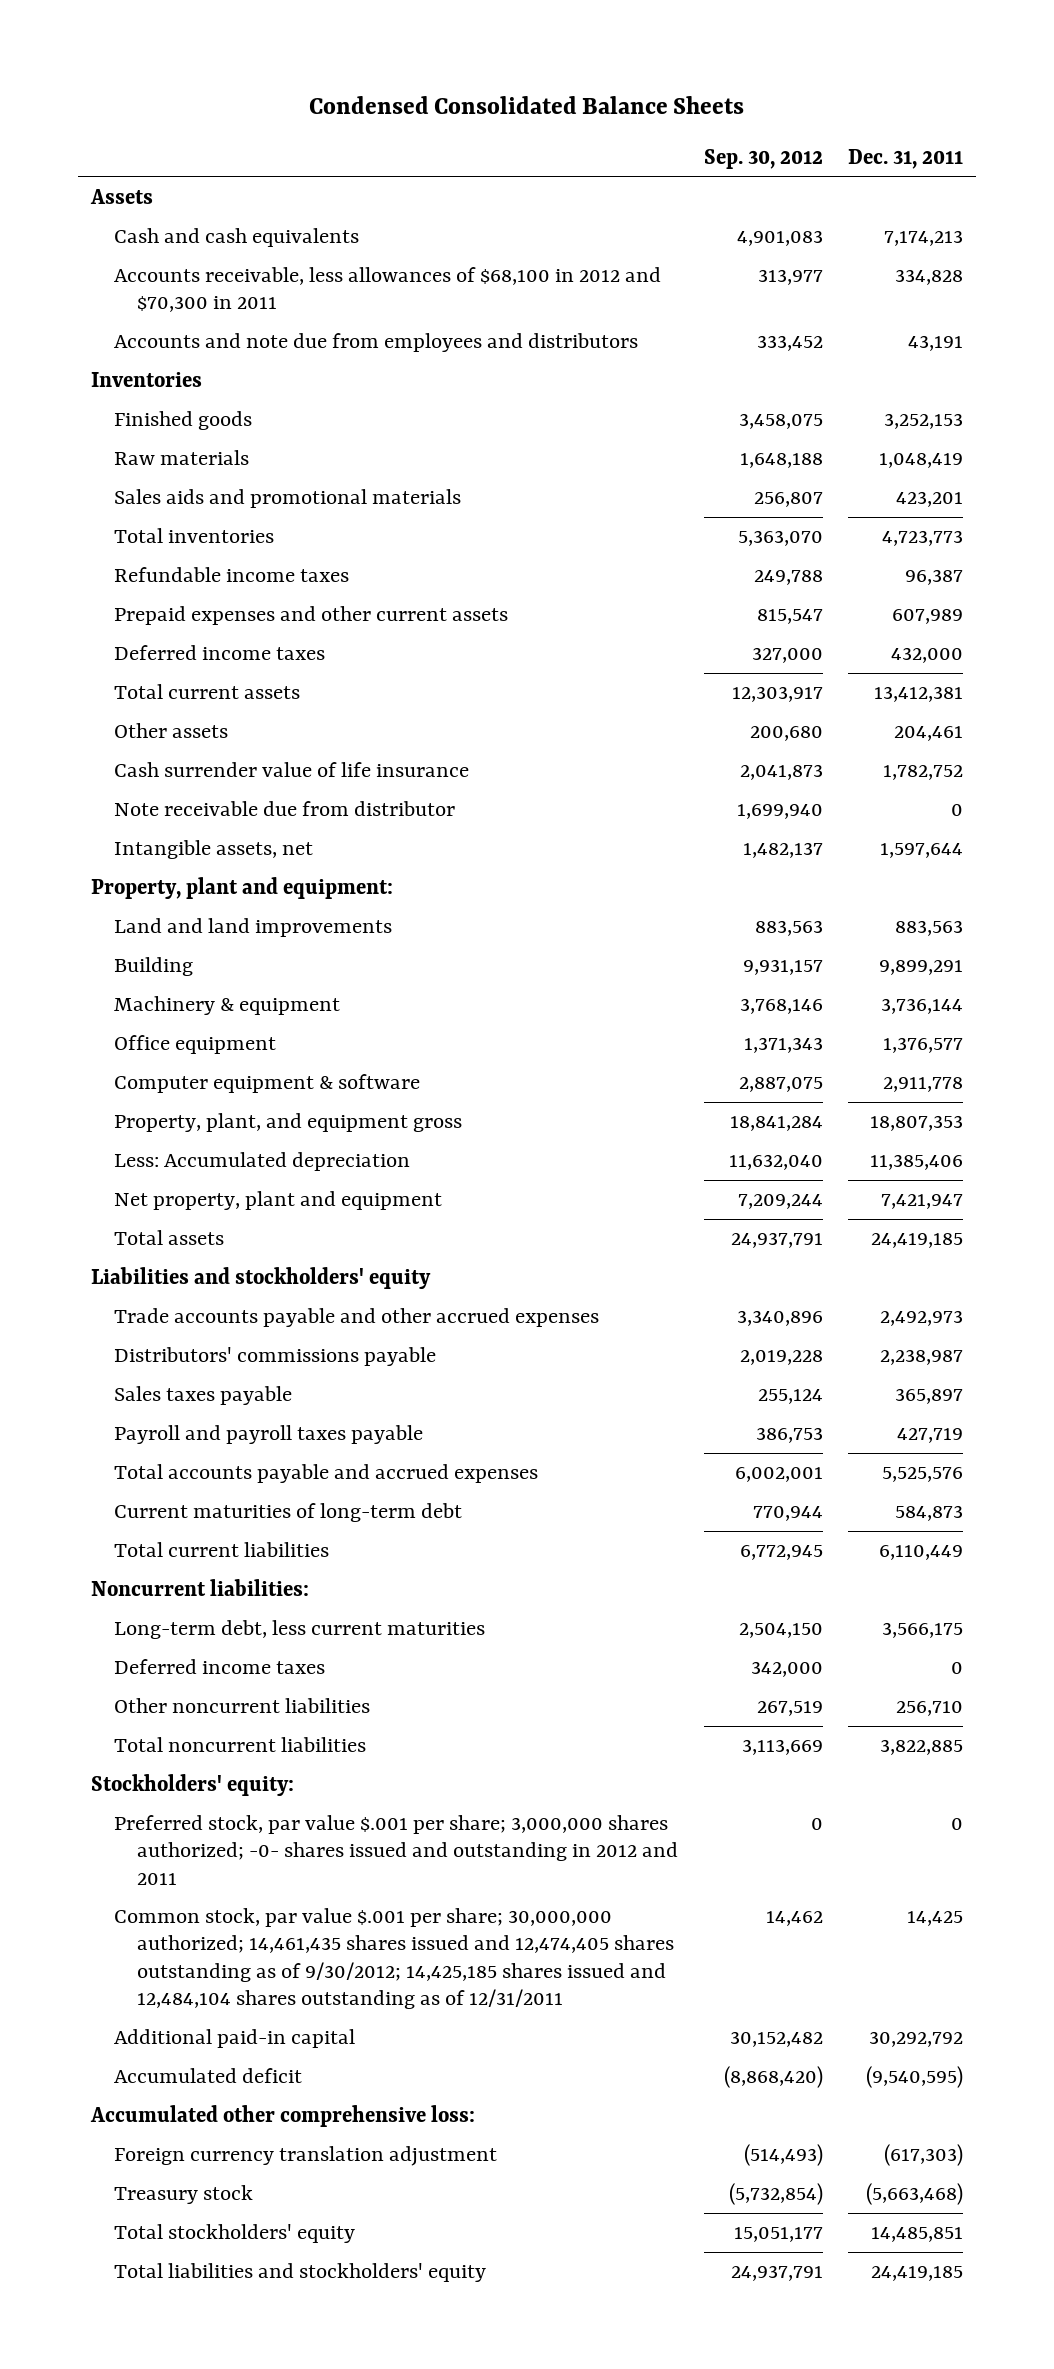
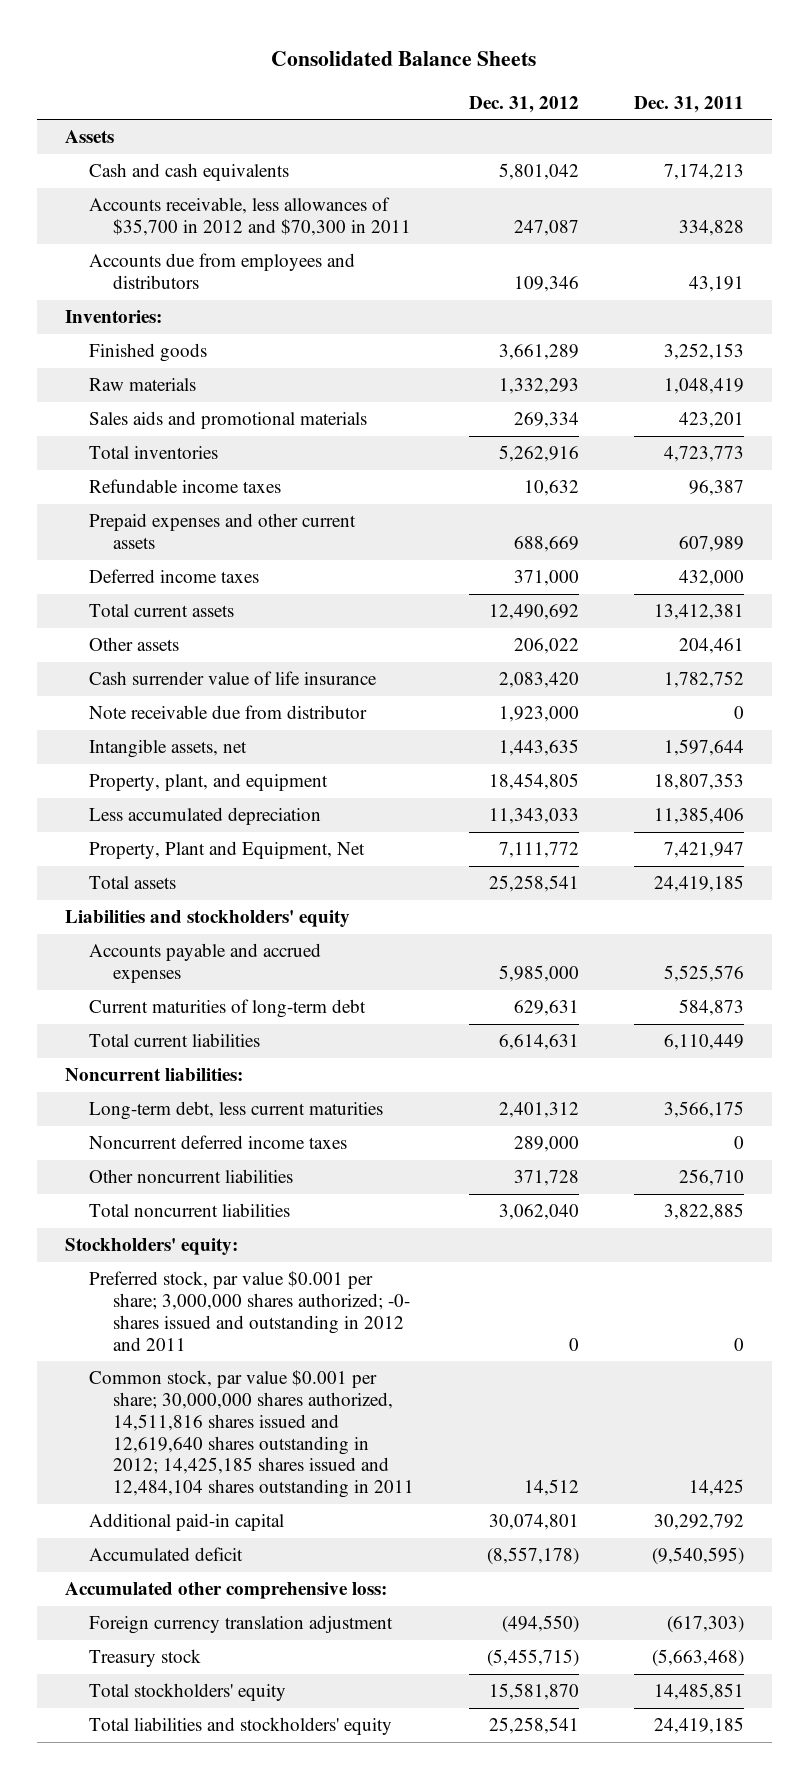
- Condensed Consolidated Balance Sheets
+ Consolidated Balance Sheets
- | Sep. 30, 2012 | Dec. 31, 2011
+ | Dec. 31, 2012 | Dec. 31, 2011
- Accounts receivable, less allowances of $68,100 in 2012 and $70,300 in 2011 | 313,977 | 334,828
- Accounts and note due from employees and distributors | 333,452 | 43,191
- Inventories
+ Accounts receivable, less allowances of $35,700 in 2012 and $70,300 in 2011 | 247,087 | 334,828
+ Accounts due from employees and distributors | 109,346 | 43,191
+ Inventories:
- Property, plant and equipment:
- Land and land improvements | 883,563 | 883,563
- Building | 9,931,157 | 9,899,291
- Machinery & equipment | 3,768,146 | 3,736,144
- Office equipment | 1,371,343 | 1,376,577
- Computer equipment & software | 2,887,075 | 2,911,778
- Property, plant, and equipment gross | 18,841,284 | 18,807,353
- Less: Accumulated depreciation | 11,632,040 | 11,385,406
- Net property, plant and equipment | 7,209,244 | 7,421,947
+ Property, plant, and equipment | 18,454,805 | 18,807,353
+ Less accumulated depreciation | 11,343,033 | 11,385,406
+ Property, Plant and Equipment, Net | 7,111,772 | 7,421,947
- Trade accounts payable and other accrued expenses | 3,340,896 | 2,492,973
- Distributors' commissions payable | 2,019,228 | 2,238,987
- Sales taxes payable | 255,124 | 365,897
- Payroll and payroll taxes payable | 386,753 | 427,719
- Total accounts payable and accrued expenses | 6,002,001 | 5,525,576
+ Accounts payable and accrued expenses | 5,985,000 | 5,525,576
- Deferred income taxes | 342,000 | 0
+ Noncurrent deferred income taxes | 289,000 | 0
- Preferred stock, par value $.001 per share; 3,000,000 shares authorized; -0- shares issued and outstanding in 2012 and 2011 | 0 | 0
- Common stock, par value $.001 per share; 30,000,000 authorized; 14,461,435 shares issued and 12,474,405 shares outstanding as of 9/30/2012; 14,425,185 shares issued and 12,484,104 shares outstanding as of 12/31/2011 | 14,462 | 14,425
+ Preferred stock, par value $0.001 per share; 3,000,000 shares authorized; -0- shares issued and outstanding in 2012 and 2011 | 0 | 0
+ Common stock, par value $0.001 per share; 30,000,000 shares authorized, 14,511,816 shares issued and 12,619,640 shares outstanding in 2012; 14,425,185 shares issued and 12,484,104 shares outstanding in 2011 | 14,512 | 14,425

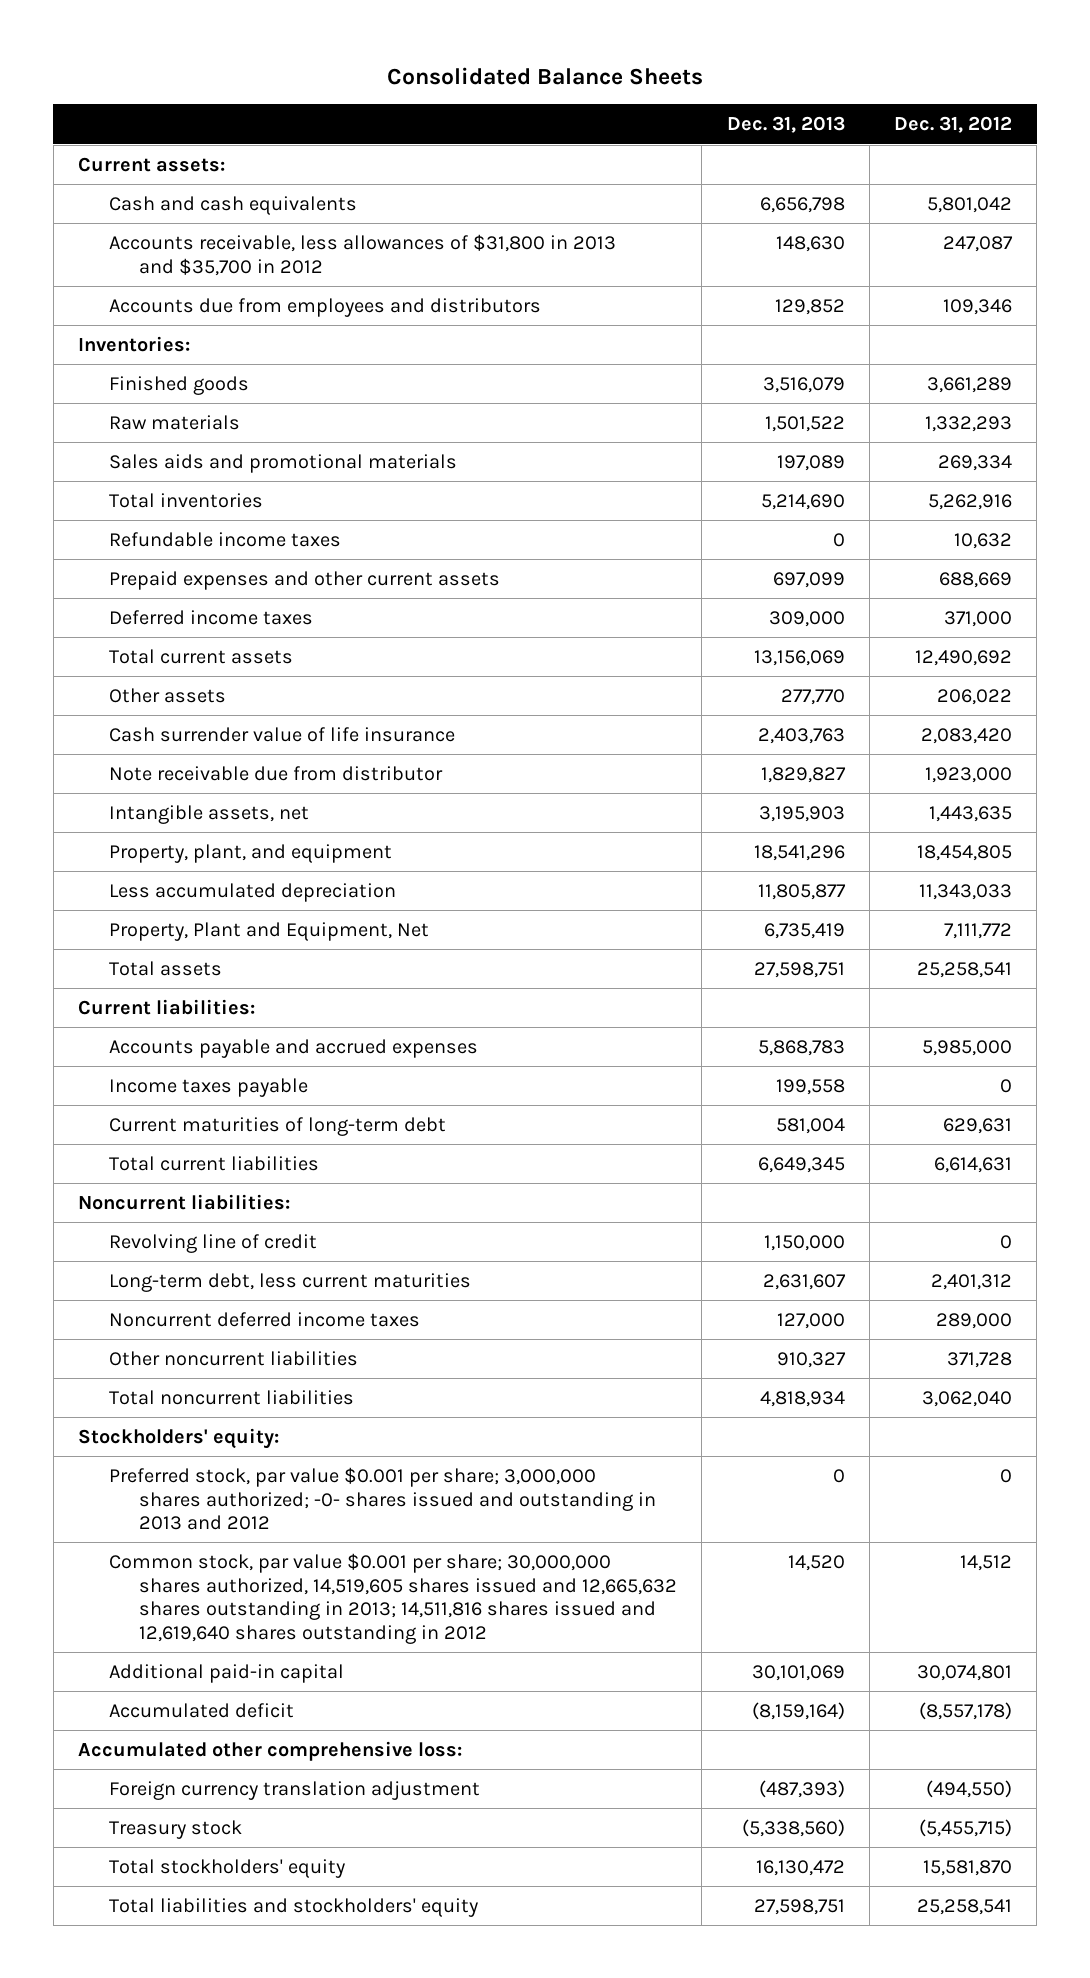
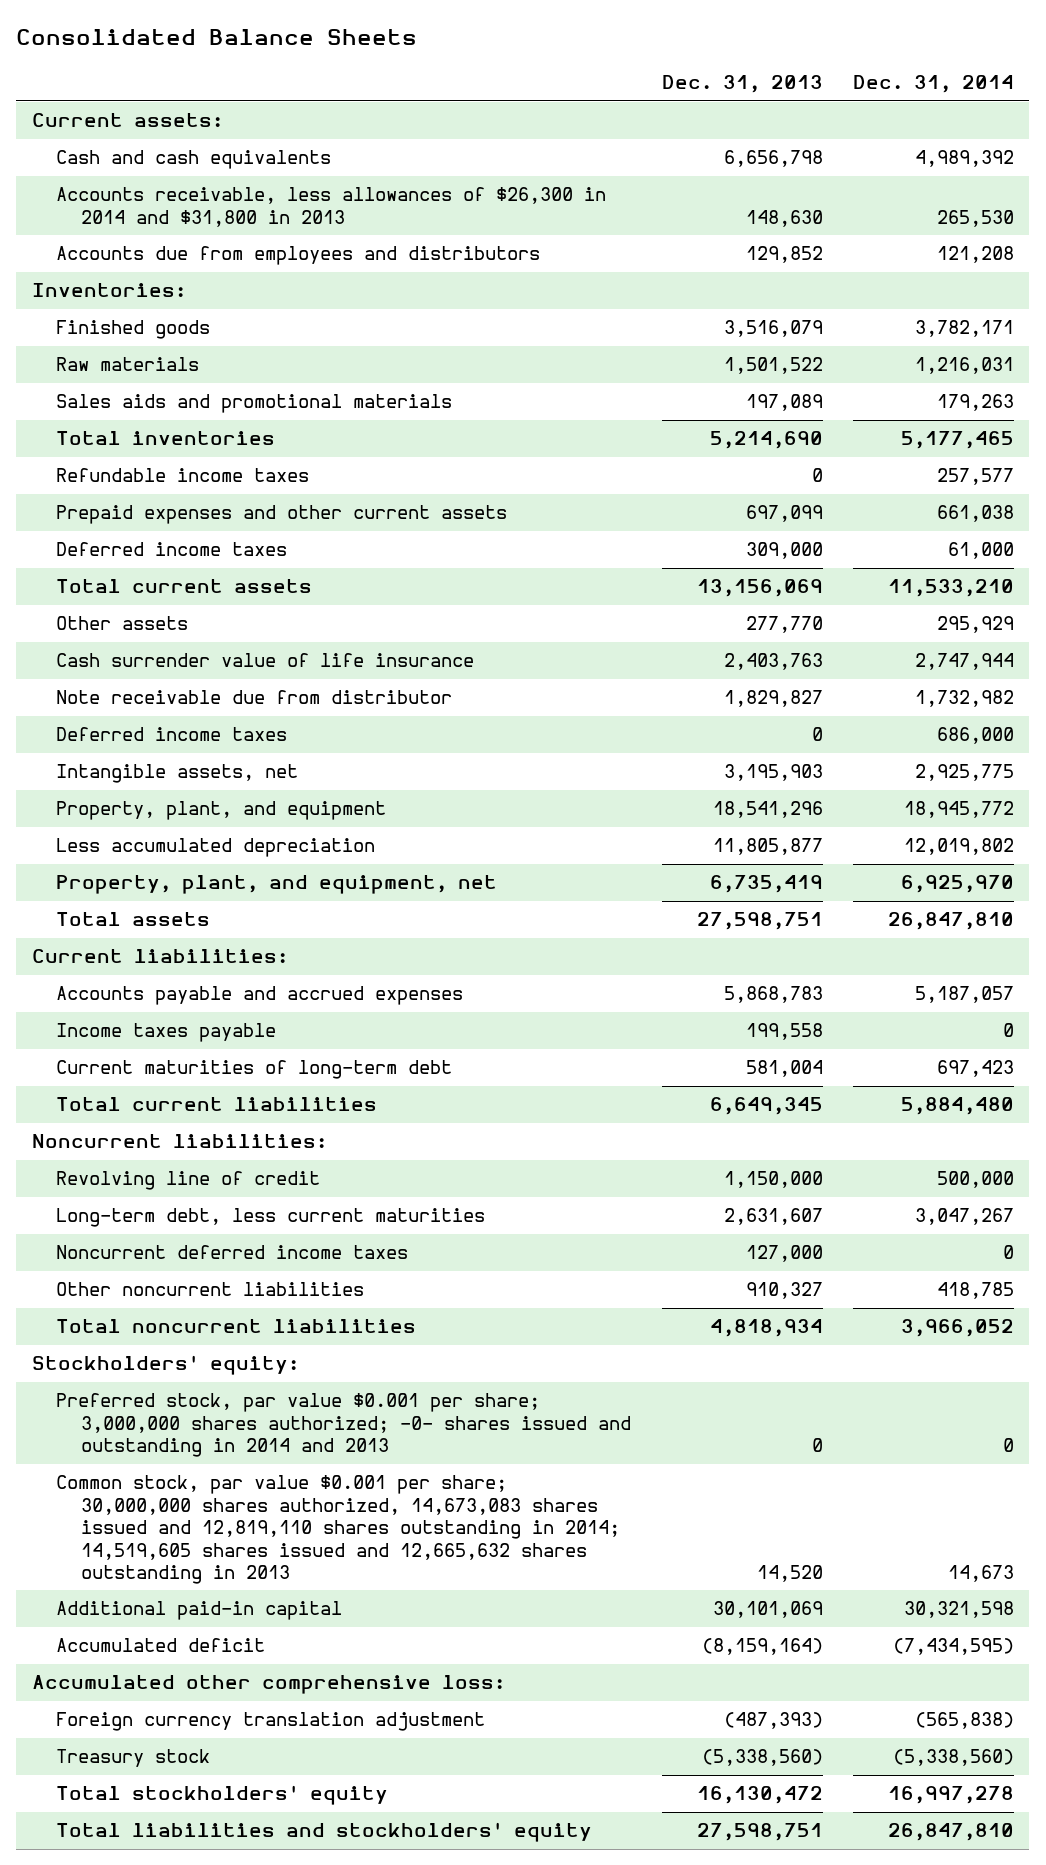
- | Dec. 31, 2013 | Dec. 31, 2012
+ | Dec. 31, 2013 | Dec. 31, 2014
- Accounts receivable, less allowances of $31,800 in 2013 and $35,700 in 2012 | 148,630 | 247,087
+ Accounts receivable, less allowances of $26,300 in 2014 and $31,800 in 2013 | 148,630 | 265,530
+ Deferred income taxes | 0 | 686,000
- Property, Plant and Equipment, Net | 6,735,419 | 7,111,772
+ Property, plant, and equipment, net | 6,735,419 | 6,925,970
- Preferred stock, par value $0.001 per share; 3,000,000 shares authorized; -0- shares issued and outstanding in 2013 and 2012 | 0 | 0
- Common stock, par value $0.001 per share; 30,000,000 shares authorized, 14,519,605 shares issued and 12,665,632 shares outstanding in 2013; 14,511,816 shares issued and 12,619,640 shares outstanding in 2012 | 14,520 | 14,512
+ Preferred stock, par value $0.001 per share; 3,000,000 shares authorized; -0- shares issued and outstanding in 2014 and 2013 | 0 | 0
+ Common stock, par value $0.001 per share; 30,000,000 shares authorized, 14,673,083 shares issued and 12,819,110 shares outstanding in 2014; 14,519,605 shares issued and 12,665,632 shares outstanding in 2013 | 14,520 | 14,673

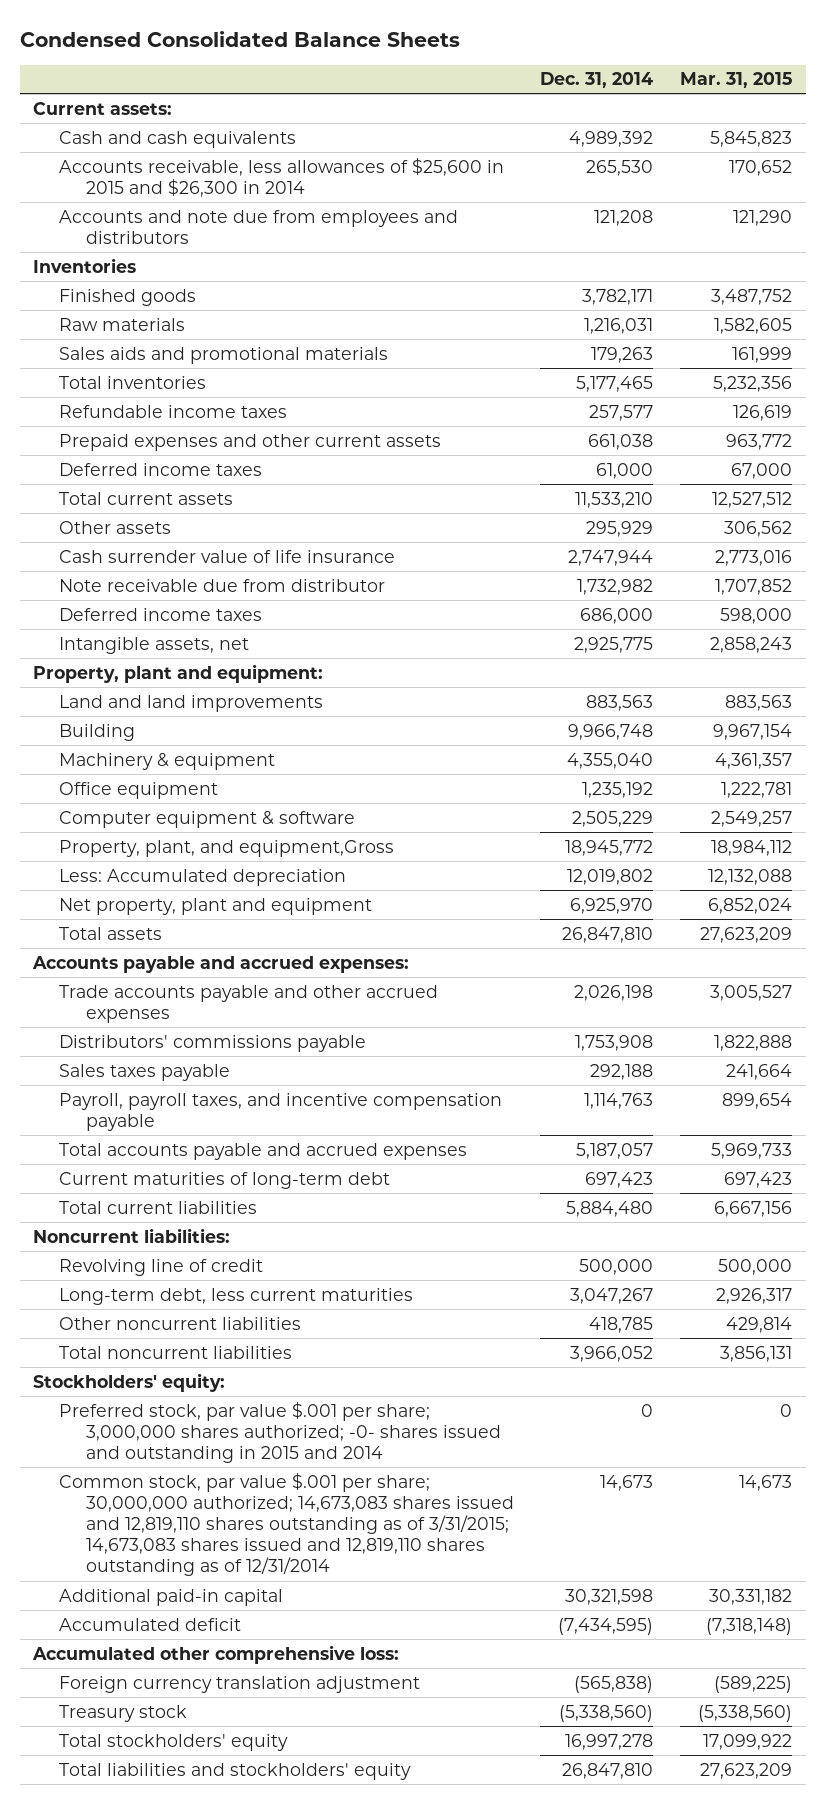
- Consolidated Balance Sheets
+ Condensed Consolidated Balance Sheets
- | Dec. 31, 2013 | Dec. 31, 2014
+ | Dec. 31, 2014 | Mar. 31, 2015
- Accounts receivable, less allowances of $26,300 in 2014 and $31,800 in 2013 | 148,630 | 265,530
- Accounts due from employees and distributors | 129,852 | 121,208
- Inventories:
+ Accounts receivable, less allowances of $25,600 in 2015 and $26,300 in 2014 | 265,530 | 170,652
+ Accounts and note due from employees and distributors | 121,208 | 121,290
+ Inventories
- Property, plant, and equipment | 18,541,296 | 18,945,772
- Less accumulated depreciation | 11,805,877 | 12,019,802
- Property, plant, and equipment, net | 6,735,419 | 6,925,970
+ Property, plant and equipment:
+ Land and land improvements | 883,563 | 883,563
+ Building | 9,966,748 | 9,967,154
+ Machinery & equipment | 4,355,040 | 4,361,357
+ Office equipment | 1,235,192 | 1,222,781
+ Computer equipment & software | 2,505,229 | 2,549,257
+ Property, plant, and equipment,Gross | 18,945,772 | 18,984,112
+ Less: Accumulated depreciation | 12,019,802 | 12,132,088
+ Net property, plant and equipment | 6,925,970 | 6,852,024
- Current liabilities:
- Accounts payable and accrued expenses | 5,868,783 | 5,187,057
- Income taxes payable | 199,558 | 0
+ Accounts payable and accrued expenses:
+ Trade accounts payable and other accrued expenses | 2,026,198 | 3,005,527
+ Distributors' commissions payable | 1,753,908 | 1,822,888
+ Sales taxes payable | 292,188 | 241,664
+ Payroll, payroll taxes, and incentive compensation payable | 1,114,763 | 899,654
+ Total accounts payable and accrued expenses | 5,187,057 | 5,969,733
- Noncurrent deferred income taxes | 127,000 | 0
- Preferred stock, par value $0.001 per share; 3,000,000 shares authorized; -0- shares issued and outstanding in 2014 and 2013 | 0 | 0
- Common stock, par value $0.001 per share; 30,000,000 shares authorized, 14,673,083 shares issued and 12,819,110 shares outstanding in 2014; 14,519,605 shares issued and 12,665,632 shares outstanding in 2013 | 14,520 | 14,673
+ Preferred stock, par value $.001 per share; 3,000,000 shares authorized; -0- shares issued and outstanding in 2015 and 2014 | 0 | 0
+ Common stock, par value $.001 per share; 30,000,000 authorized; 14,673,083 shares issued and 12,819,110 shares outstanding as of 3/31/2015; 14,673,083 shares issued and 12,819,110 shares outstanding as of 12/31/2014 | 14,673 | 14,673

